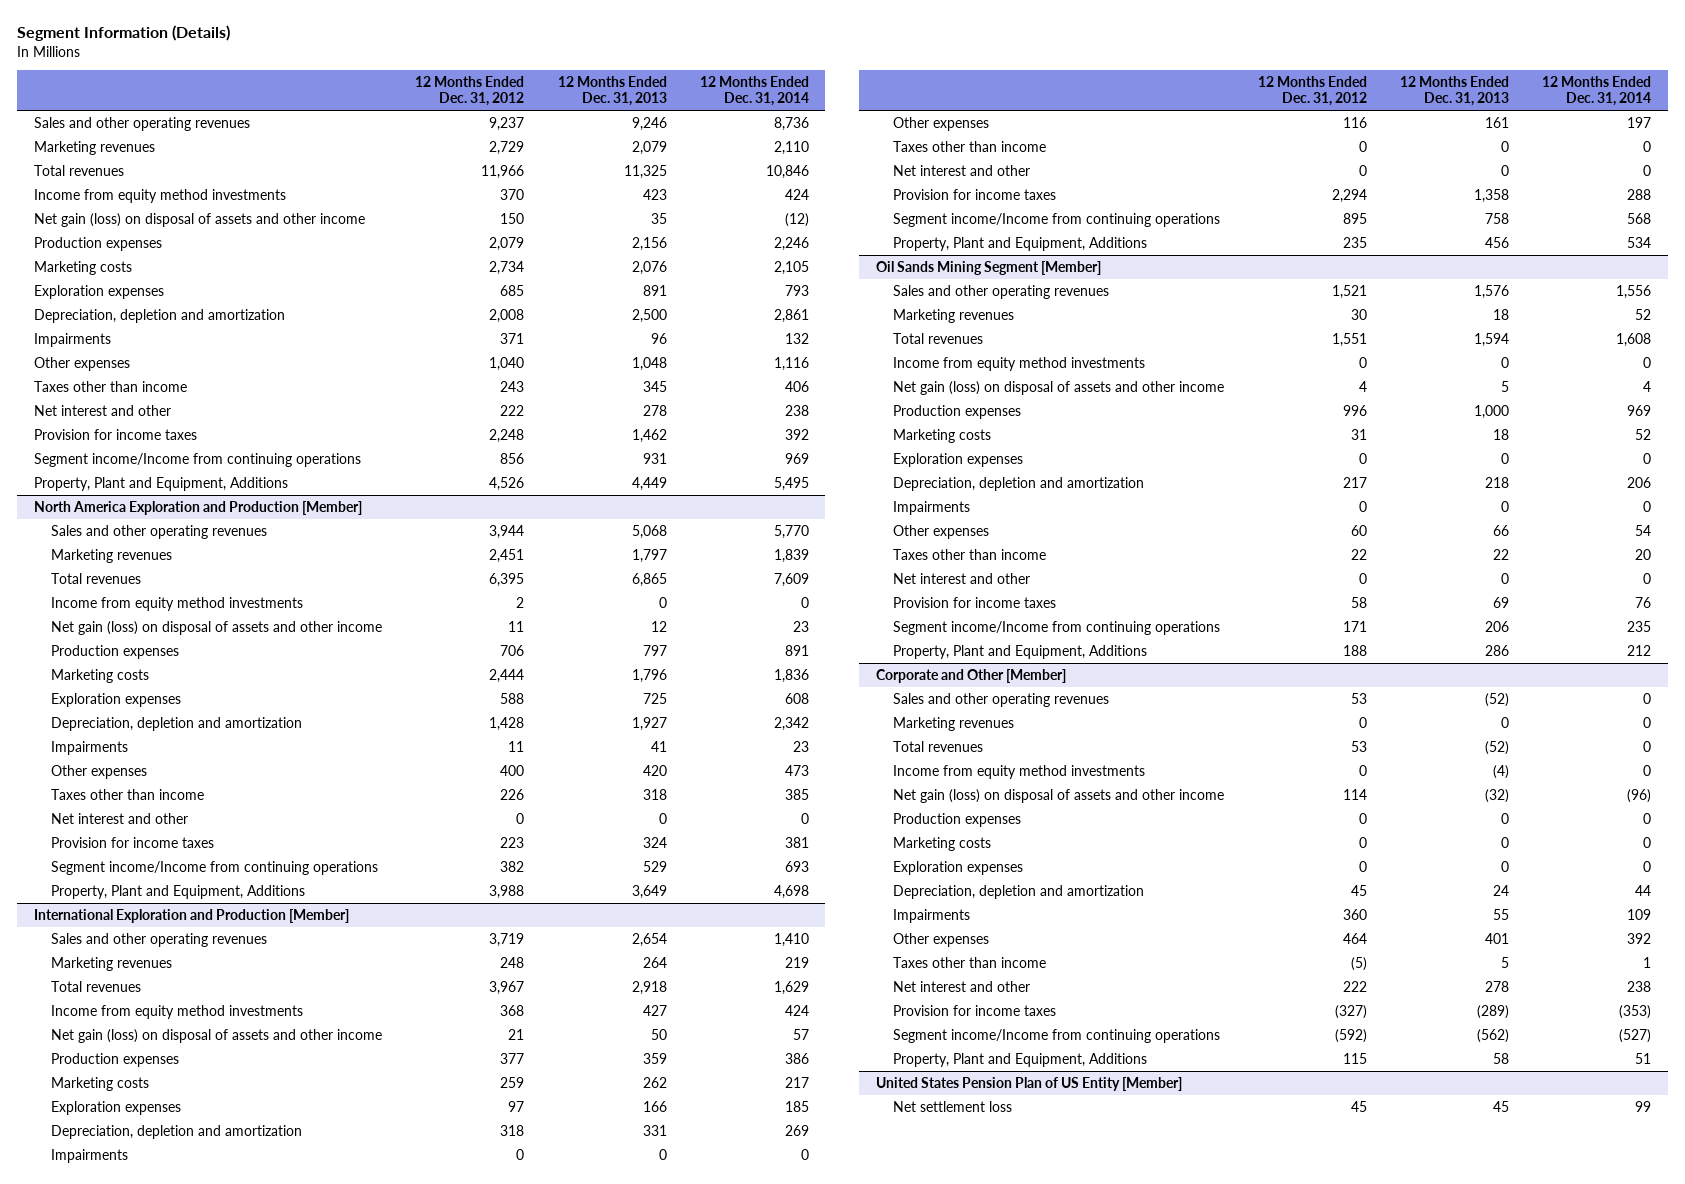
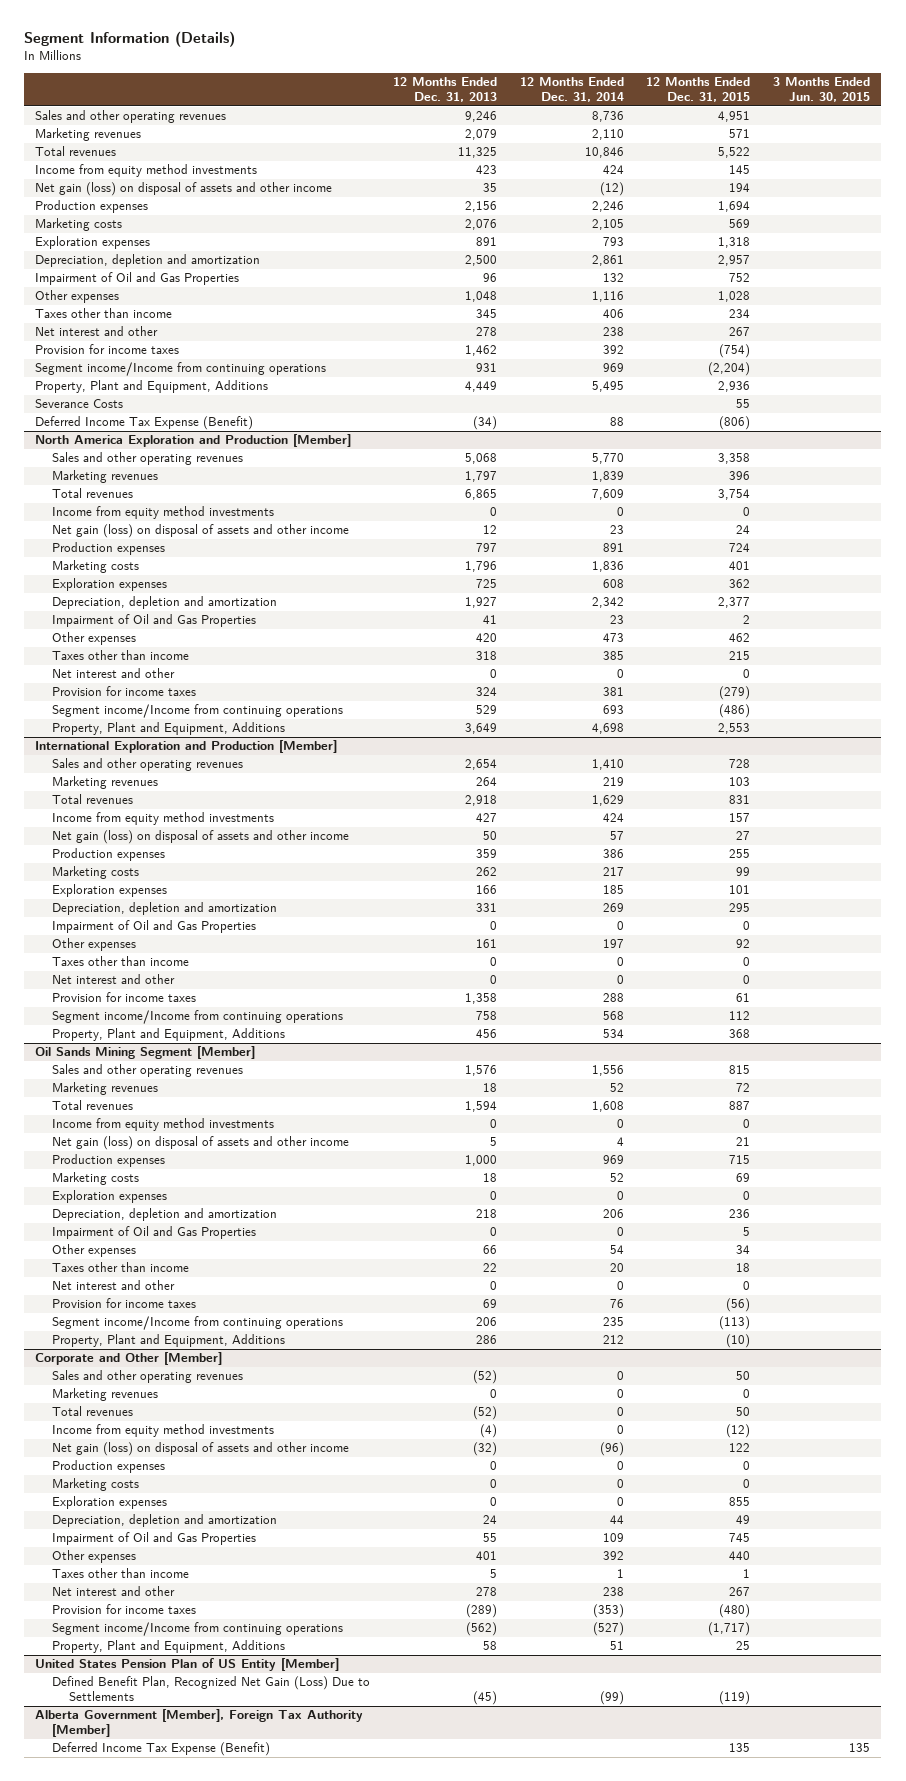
- | 12 Months Ended Dec. 31, 2012 | 12 Months Ended Dec. 31, 2013 | 12 Months Ended Dec. 31, 2014
+ | 12 Months Ended Dec. 31, 2013 | 12 Months Ended Dec. 31, 2014 | 12 Months Ended Dec. 31, 2015 | 3 Months Ended Jun. 30, 2015
- Impairments | 371 | 96 | 132
+ Impairment of Oil and Gas Properties | 96 | 132 | 752 |
+ Severance Costs | | | 55 |
+ Deferred Income Tax Expense (Benefit) | (34) | 88 | (806) |
@ North America Exploration and Production [Member]
- Impairments | 11 | 41 | 23
+ Impairment of Oil and Gas Properties | 41 | 23 | 2 |
@ International Exploration and Production [Member]
- Impairments | 0 | 0 | 0
+ Impairment of Oil and Gas Properties | 0 | 0 | 0 |
@ Oil Sands Mining Segment [Member]
- Impairments | 0 | 0 | 0
+ Impairment of Oil and Gas Properties | 0 | 0 | 5 |
@ Corporate and Other [Member]
- Impairments | 360 | 55 | 109
+ Impairment of Oil and Gas Properties | 55 | 109 | 745 |
@ United States Pension Plan of US Entity [Member]
- Net settlement loss | 45 | 45 | 99
+ Defined Benefit Plan, Recognized Net Gain (Loss) Due to Settlements | (45) | (99) | (119) |
+ Alberta Government [Member], Foreign Tax Authority [Member]
+ Deferred Income Tax Expense (Benefit) | | | 135 | 135

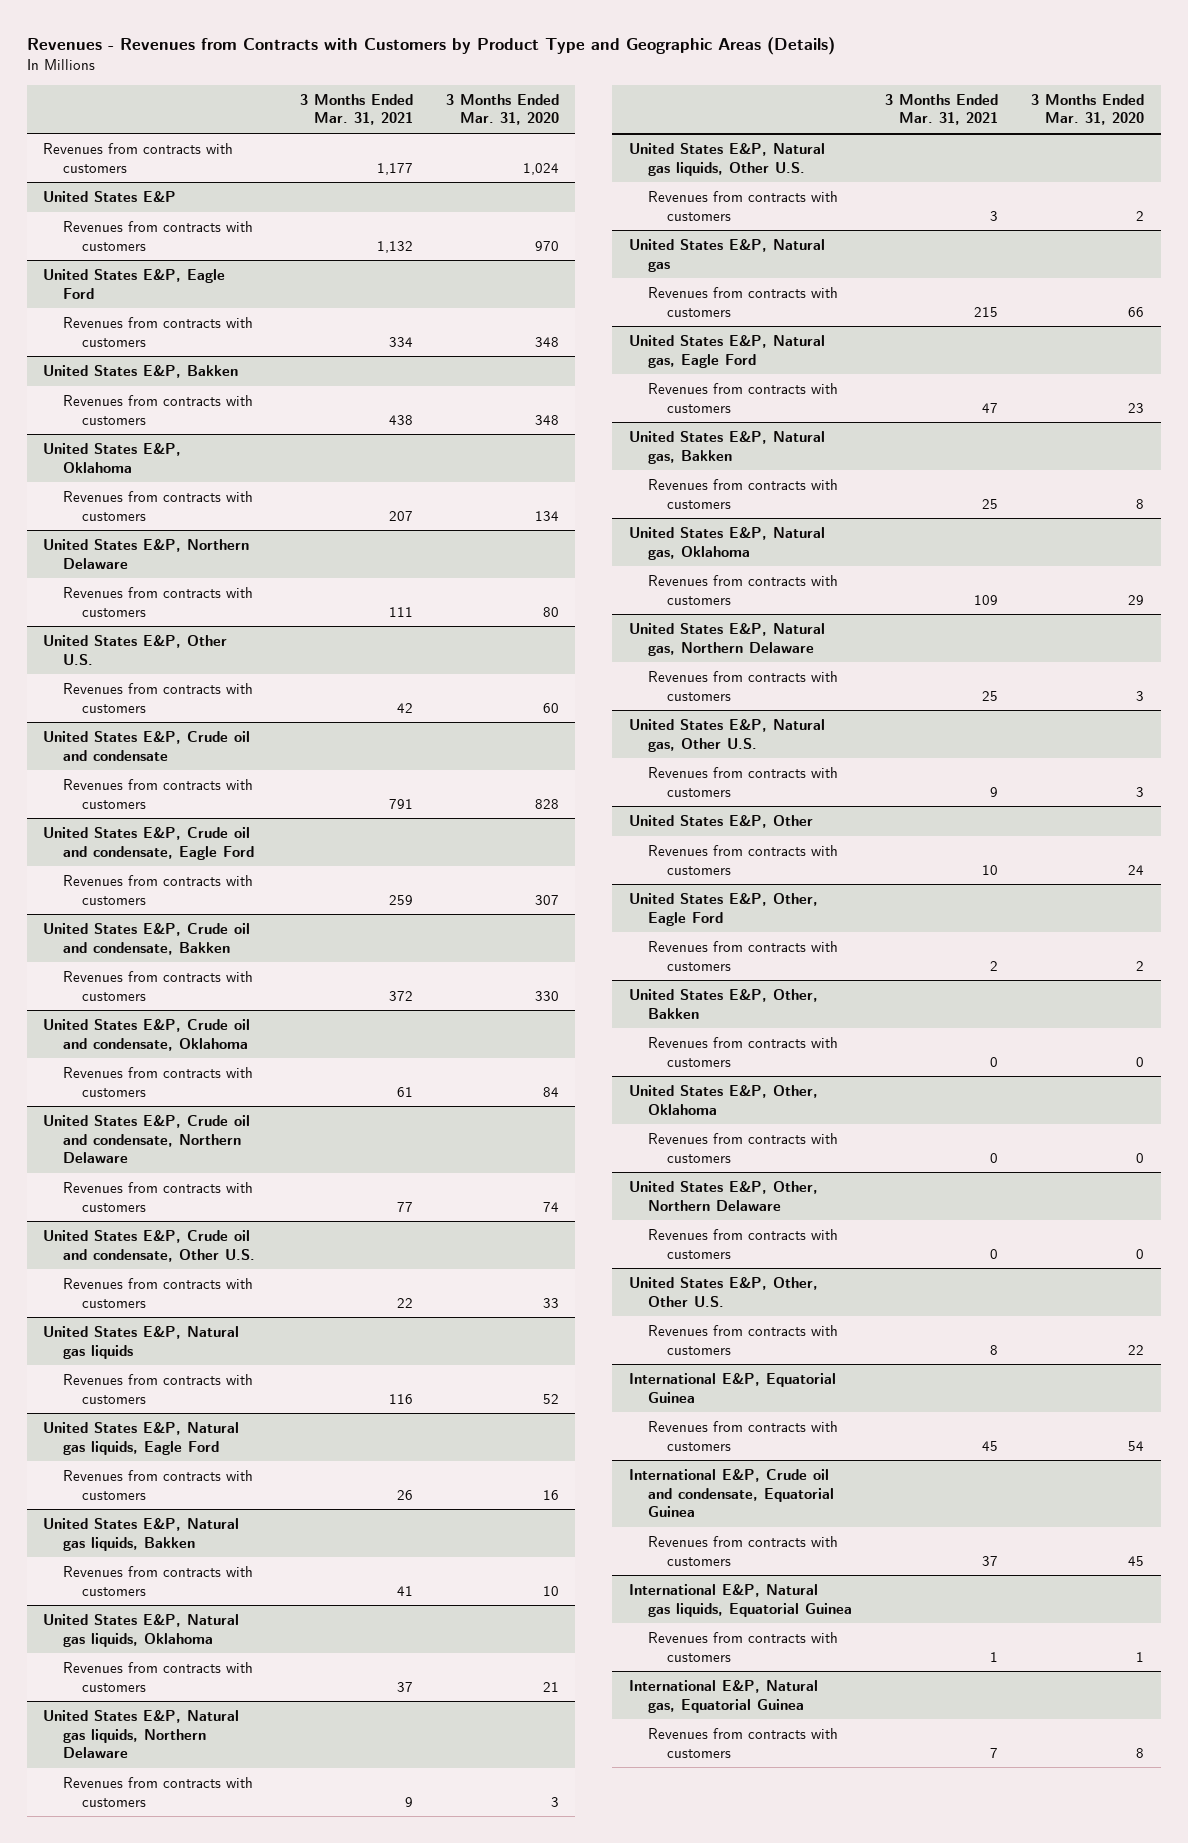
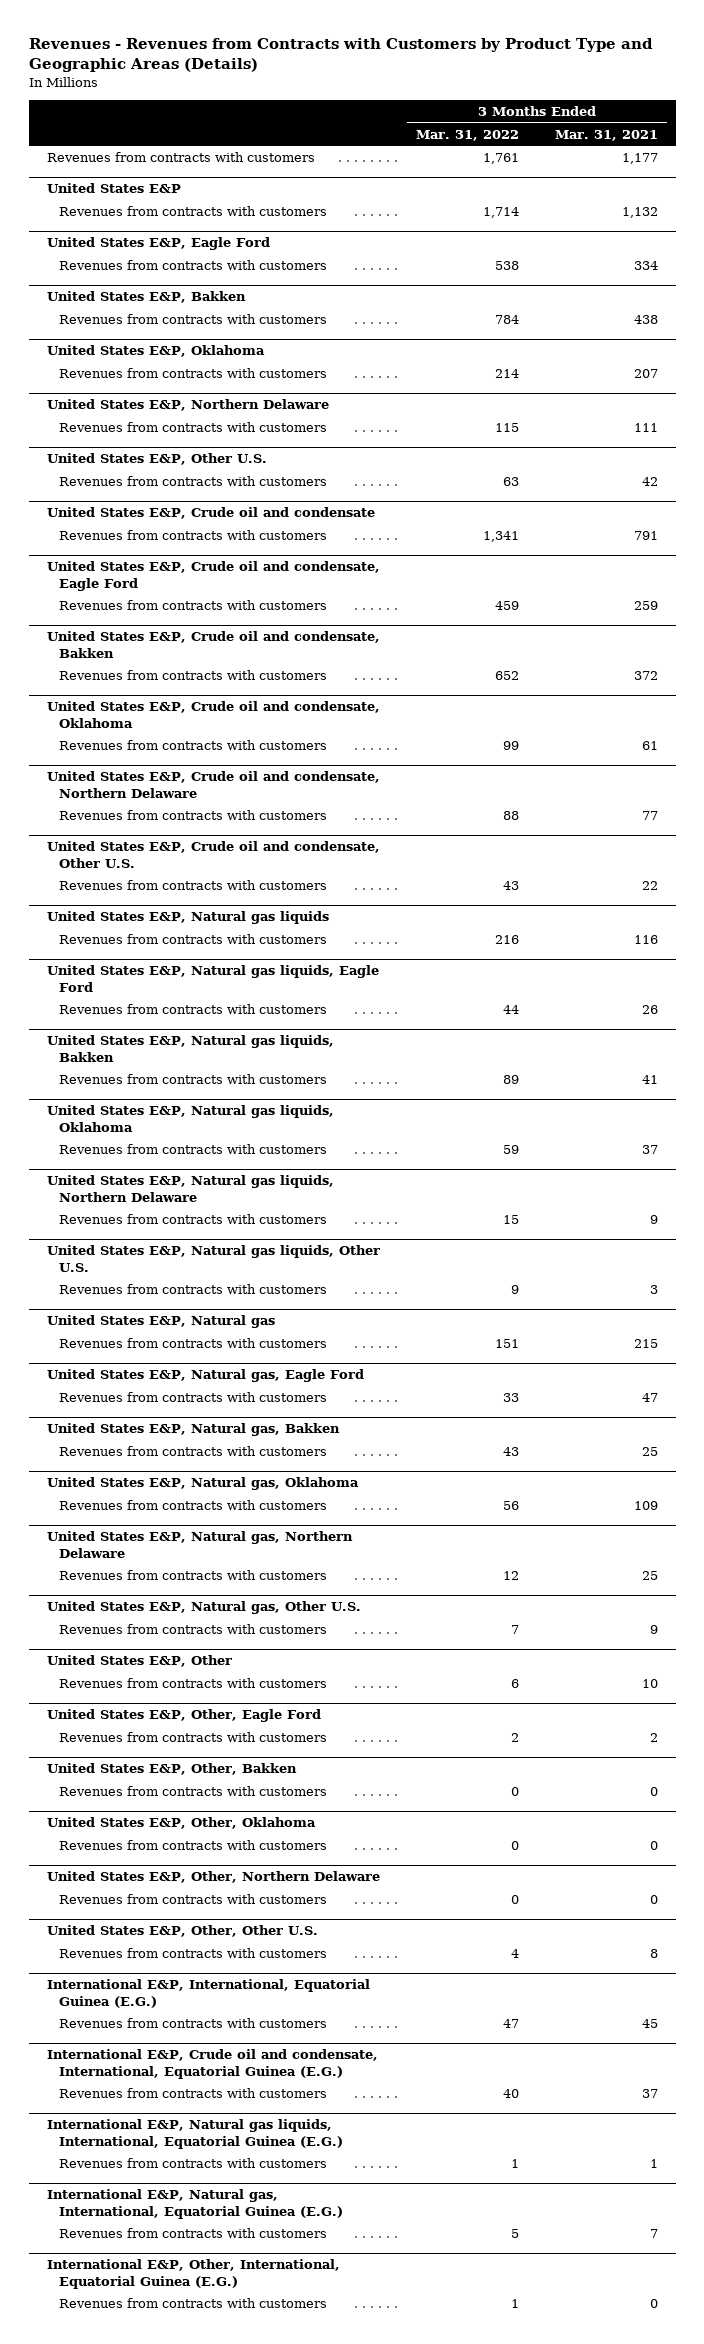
- | 3 Months Ended Mar. 31, 2021 | 3 Months Ended Mar. 31, 2020
+ | 3 Months Ended Mar. 31, 2022 | 3 Months Ended Mar. 31, 2021
- International E&P, Equatorial Guinea
+ International E&P, International, Equatorial Guinea (E.G.)
- International E&P, Crude oil and condensate, Equatorial Guinea
+ International E&P, Crude oil and condensate, International, Equatorial Guinea (E.G.)
- International E&P, Natural gas liquids, Equatorial Guinea
+ International E&P, Natural gas liquids, International, Equatorial Guinea (E.G.)
- International E&P, Natural gas, Equatorial Guinea
+ International E&P, Natural gas, International, Equatorial Guinea (E.G.)
+ International E&P, Other, International, Equatorial Guinea (E.G.)
+ Revenues from contracts with customers | 1 | 0

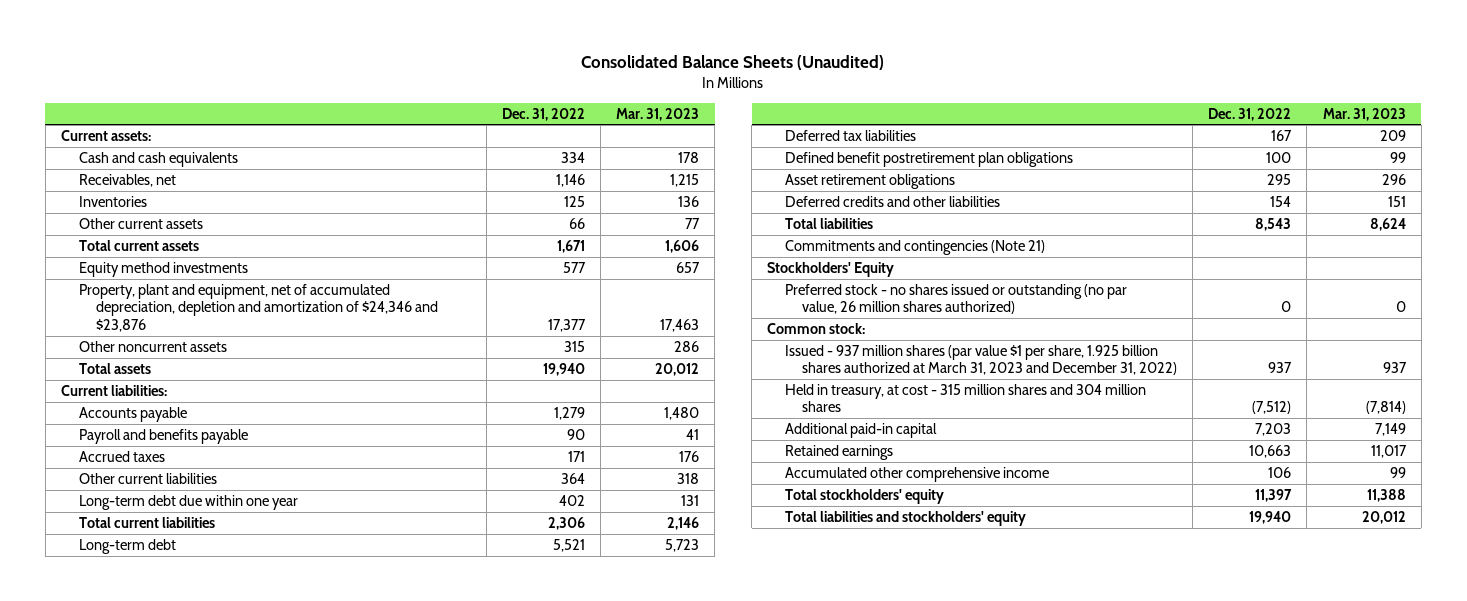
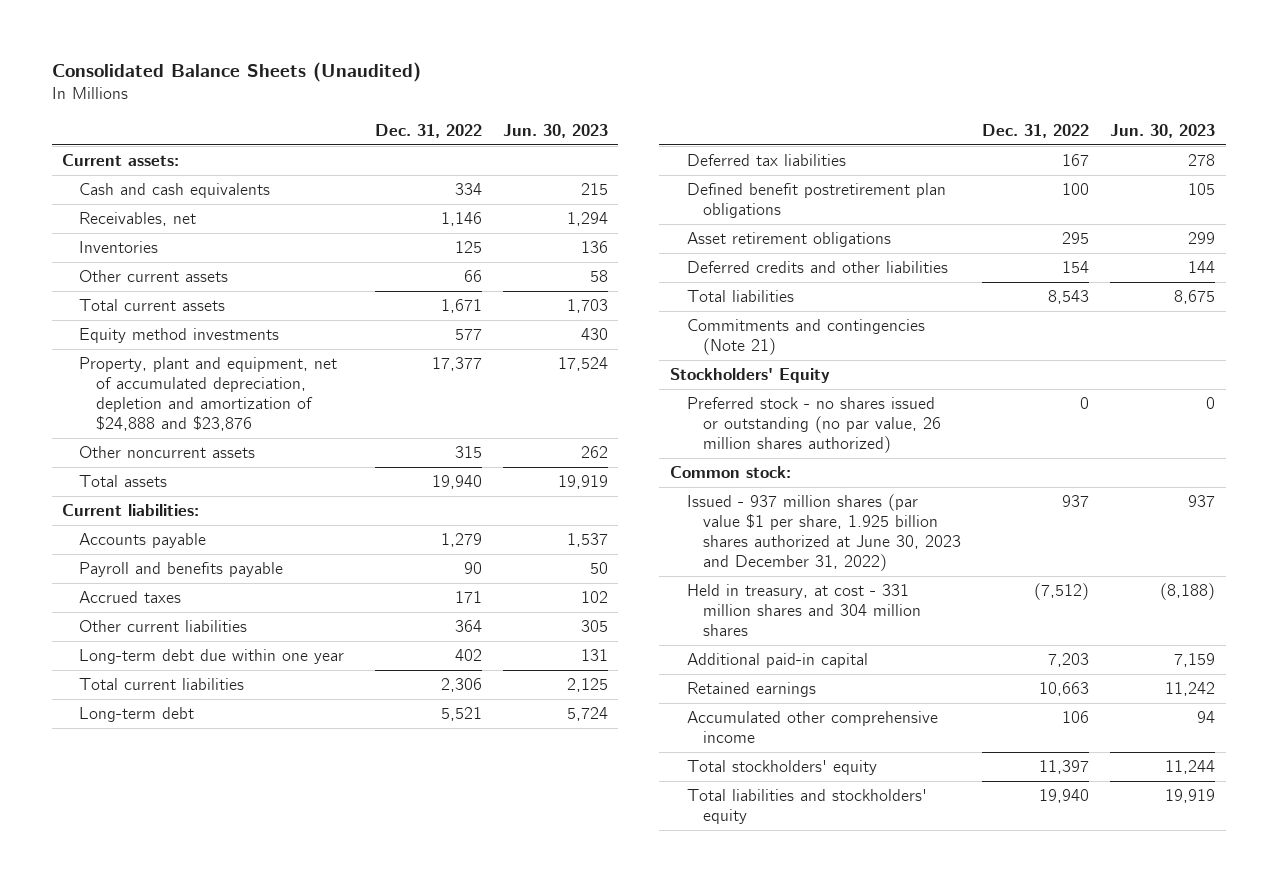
- | Dec. 31, 2022 | Mar. 31, 2023
+ | Dec. 31, 2022 | Jun. 30, 2023
- Property, plant and equipment, net of accumulated depreciation, depletion and amortization of $24,346 and $23,876 | 17,377 | 17,463
+ Property, plant and equipment, net of accumulated depreciation, depletion and amortization of $24,888 and $23,876 | 17,377 | 17,524
- Issued - 937 million shares (par value $1 per share, 1.925 billion shares authorized at March 31, 2023 and December 31, 2022) | 937 | 937
- Held in treasury, at cost - 315 million shares and 304 million shares | (7,512) | (7,814)
+ Issued - 937 million shares (par value $1 per share, 1.925 billion shares authorized at June 30, 2023 and December 31, 2022) | 937 | 937
+ Held in treasury, at cost - 331 million shares and 304 million shares | (7,512) | (8,188)

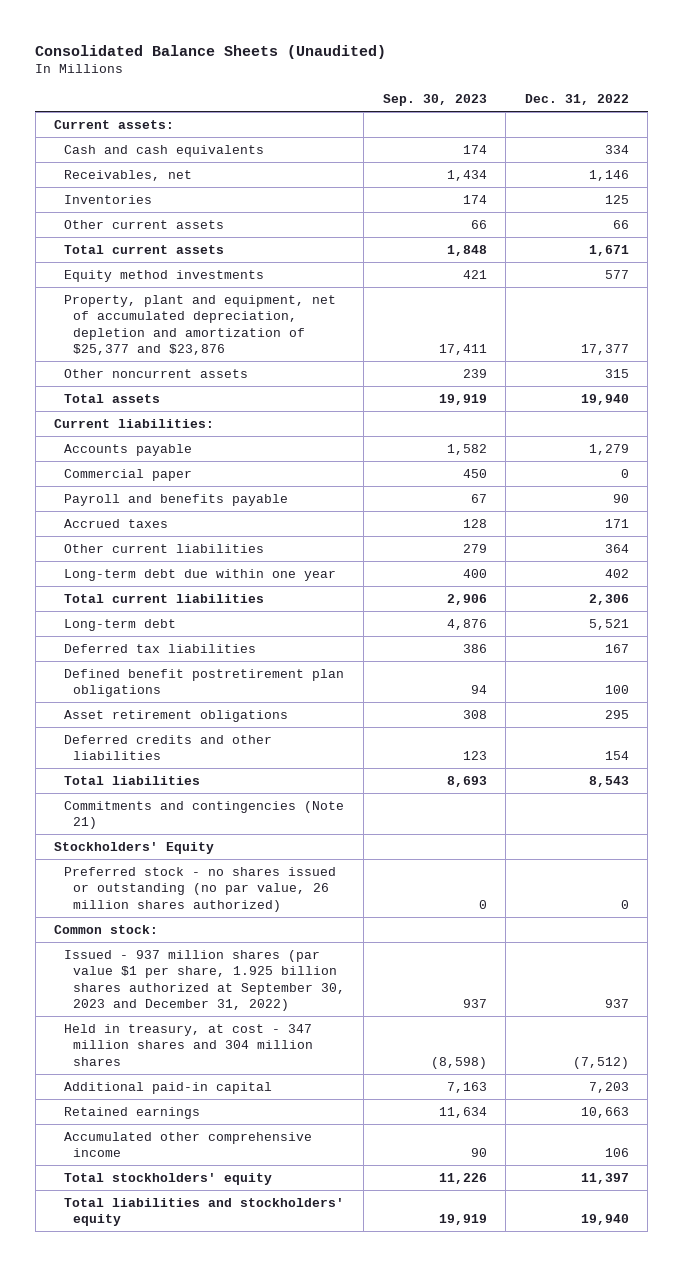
- | Dec. 31, 2022 | Jun. 30, 2023
+ | Sep. 30, 2023 | Dec. 31, 2022
- Property, plant and equipment, net of accumulated depreciation, depletion and amortization of $24,888 and $23,876 | 17,377 | 17,524
+ Property, plant and equipment, net of accumulated depreciation, depletion and amortization of $25,377 and $23,876 | 17,411 | 17,377
+ Commercial paper | 450 | 0
- Issued - 937 million shares (par value $1 per share, 1.925 billion shares authorized at June 30, 2023 and December 31, 2022) | 937 | 937
- Held in treasury, at cost - 331 million shares and 304 million shares | (7,512) | (8,188)
+ Issued - 937 million shares (par value $1 per share, 1.925 billion shares authorized at September 30, 2023 and December 31, 2022) | 937 | 937
+ Held in treasury, at cost - 347 million shares and 304 million shares | (8,598) | (7,512)

